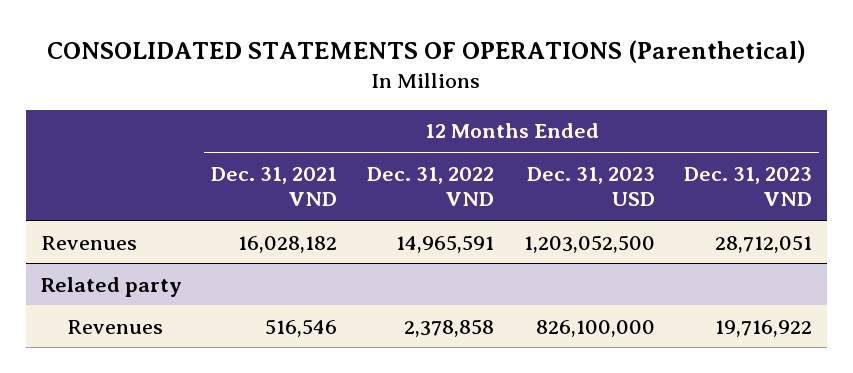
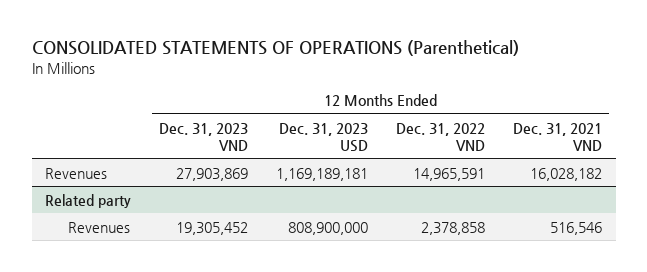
- | 12 Months Ended Dec. 31, 2021 VND | 12 Months Ended Dec. 31, 2022 VND | 12 Months Ended Dec. 31, 2023 USD | 12 Months Ended Dec. 31, 2023 VND
+ | 12 Months Ended Dec. 31, 2023 VND | 12 Months Ended Dec. 31, 2023 USD | 12 Months Ended Dec. 31, 2022 VND | 12 Months Ended Dec. 31, 2021 VND
- Revenues | 16,028,182 | 14,965,591 | 1,203,052,500 | 28,712,051
+ Revenues | 27,903,869 | 1,169,189,181 | 14,965,591 | 16,028,182
@ Related party
- Revenues | 516,546 | 2,378,858 | 826,100,000 | 19,716,922
+ Revenues | 19,305,452 | 808,900,000 | 2,378,858 | 516,546

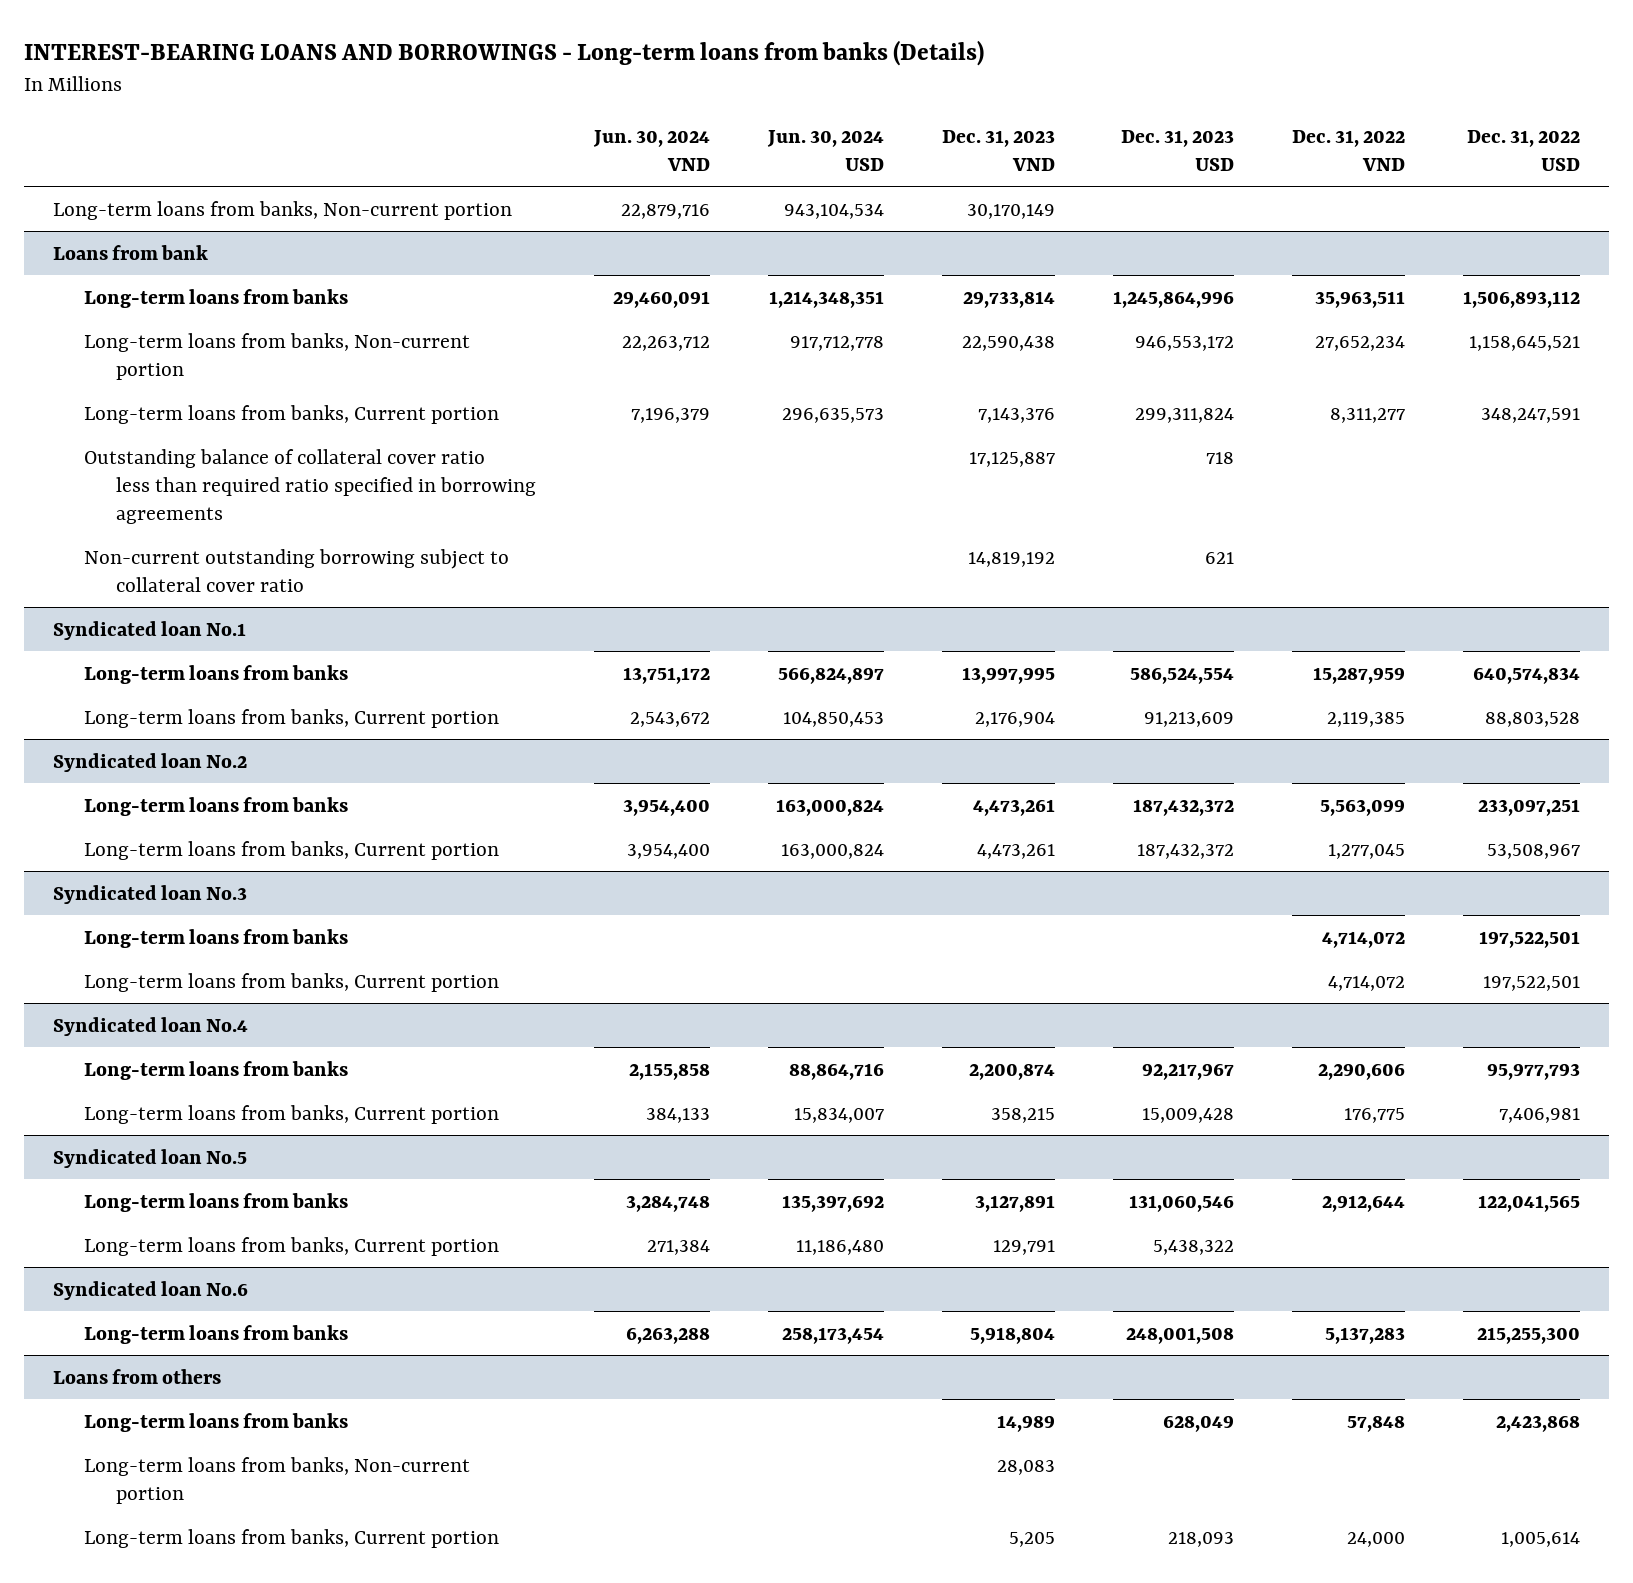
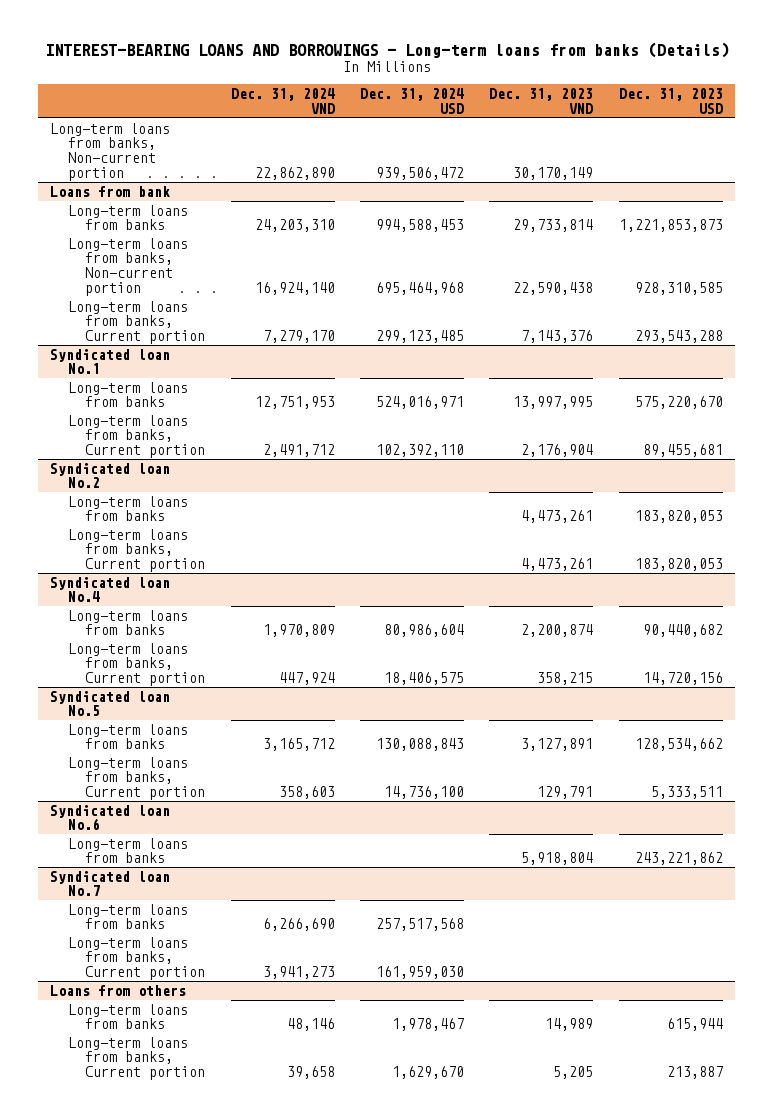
- | Jun. 30, 2024 VND | Jun. 30, 2024 USD | Dec. 31, 2023 VND | Dec. 31, 2023 USD | Dec. 31, 2022 VND | Dec. 31, 2022 USD
+ | Dec. 31, 2024 VND | Dec. 31, 2024 USD | Dec. 31, 2023 VND | Dec. 31, 2023 USD
@ Loans from bank
- Long-term loans from banks | 29,460,091 | 1,214,348,351 | 29,733,814 | 1,245,864,996 | 35,963,511 | 1,506,893,112
- Long-term loans from banks, Non-current portion | 22,263,712 | 917,712,778 | 22,590,438 | 946,553,172 | 27,652,234 | 1,158,645,521
- Long-term loans from banks, Current portion | 7,196,379 | 296,635,573 | 7,143,376 | 299,311,824 | 8,311,277 | 348,247,591
- Outstanding balance of collateral cover ratio less than required ratio specified in borrowing agreements | | | 17,125,887 | 718 | |
- Non-current outstanding borrowing subject to collateral cover ratio | | | 14,819,192 | 621 | |
+ Long-term loans from banks | 24,203,310 | 994,588,453 | 29,733,814 | 1,221,853,873
+ Long-term loans from banks, Non-current portion | 16,924,140 | 695,464,968 | 22,590,438 | 928,310,585
+ Long-term loans from banks, Current portion | 7,279,170 | 299,123,485 | 7,143,376 | 293,543,288
@ Syndicated loan No.1
- Long-term loans from banks | 13,751,172 | 566,824,897 | 13,997,995 | 586,524,554 | 15,287,959 | 640,574,834
- Long-term loans from banks, Current portion | 2,543,672 | 104,850,453 | 2,176,904 | 91,213,609 | 2,119,385 | 88,803,528
+ Long-term loans from banks | 12,751,953 | 524,016,971 | 13,997,995 | 575,220,670
+ Long-term loans from banks, Current portion | 2,491,712 | 102,392,110 | 2,176,904 | 89,455,681
@ Syndicated loan No.2
- Long-term loans from banks | 3,954,400 | 163,000,824 | 4,473,261 | 187,432,372 | 5,563,099 | 233,097,251
- Long-term loans from banks, Current portion | 3,954,400 | 163,000,824 | 4,473,261 | 187,432,372 | 1,277,045 | 53,508,967
- Syndicated loan No.3
- Long-term loans from banks | | | | | 4,714,072 | 197,522,501
- Long-term loans from banks, Current portion | | | | | 4,714,072 | 197,522,501
@ Syndicated loan No.2
+ Long-term loans from banks | | | 4,473,261 | 183,820,053
+ Long-term loans from banks, Current portion | | | 4,473,261 | 183,820,053
@ Syndicated loan No.4
- Long-term loans from banks | 2,155,858 | 88,864,716 | 2,200,874 | 92,217,967 | 2,290,606 | 95,977,793
- Long-term loans from banks, Current portion | 384,133 | 15,834,007 | 358,215 | 15,009,428 | 176,775 | 7,406,981
+ Long-term loans from banks | 1,970,809 | 80,986,604 | 2,200,874 | 90,440,682
+ Long-term loans from banks, Current portion | 447,924 | 18,406,575 | 358,215 | 14,720,156
@ Syndicated loan No.5
- Long-term loans from banks | 3,284,748 | 135,397,692 | 3,127,891 | 131,060,546 | 2,912,644 | 122,041,565
- Long-term loans from banks, Current portion | 271,384 | 11,186,480 | 129,791 | 5,438,322 | |
+ Long-term loans from banks | 3,165,712 | 130,088,843 | 3,127,891 | 128,534,662
+ Long-term loans from banks, Current portion | 358,603 | 14,736,100 | 129,791 | 5,333,511
@ Syndicated loan No.6
- Long-term loans from banks | 6,263,288 | 258,173,454 | 5,918,804 | 248,001,508 | 5,137,283 | 215,255,300
+ Long-term loans from banks | | | 5,918,804 | 243,221,862
+ Syndicated loan No.7
+ Long-term loans from banks | 6,266,690 | 257,517,568 | |
+ Long-term loans from banks, Current portion | 3,941,273 | 161,959,030 | |
@ Loans from others
- Long-term loans from banks | | | 14,989 | 628,049 | 57,848 | 2,423,868
- Long-term loans from banks, Non-current portion | | | 28,083 | | |
- Long-term loans from banks, Current portion | | | 5,205 | 218,093 | 24,000 | 1,005,614
+ Long-term loans from banks | 48,146 | 1,978,467 | 14,989 | 615,944
+ Long-term loans from banks, Current portion | 39,658 | 1,629,670 | 5,205 | 213,887

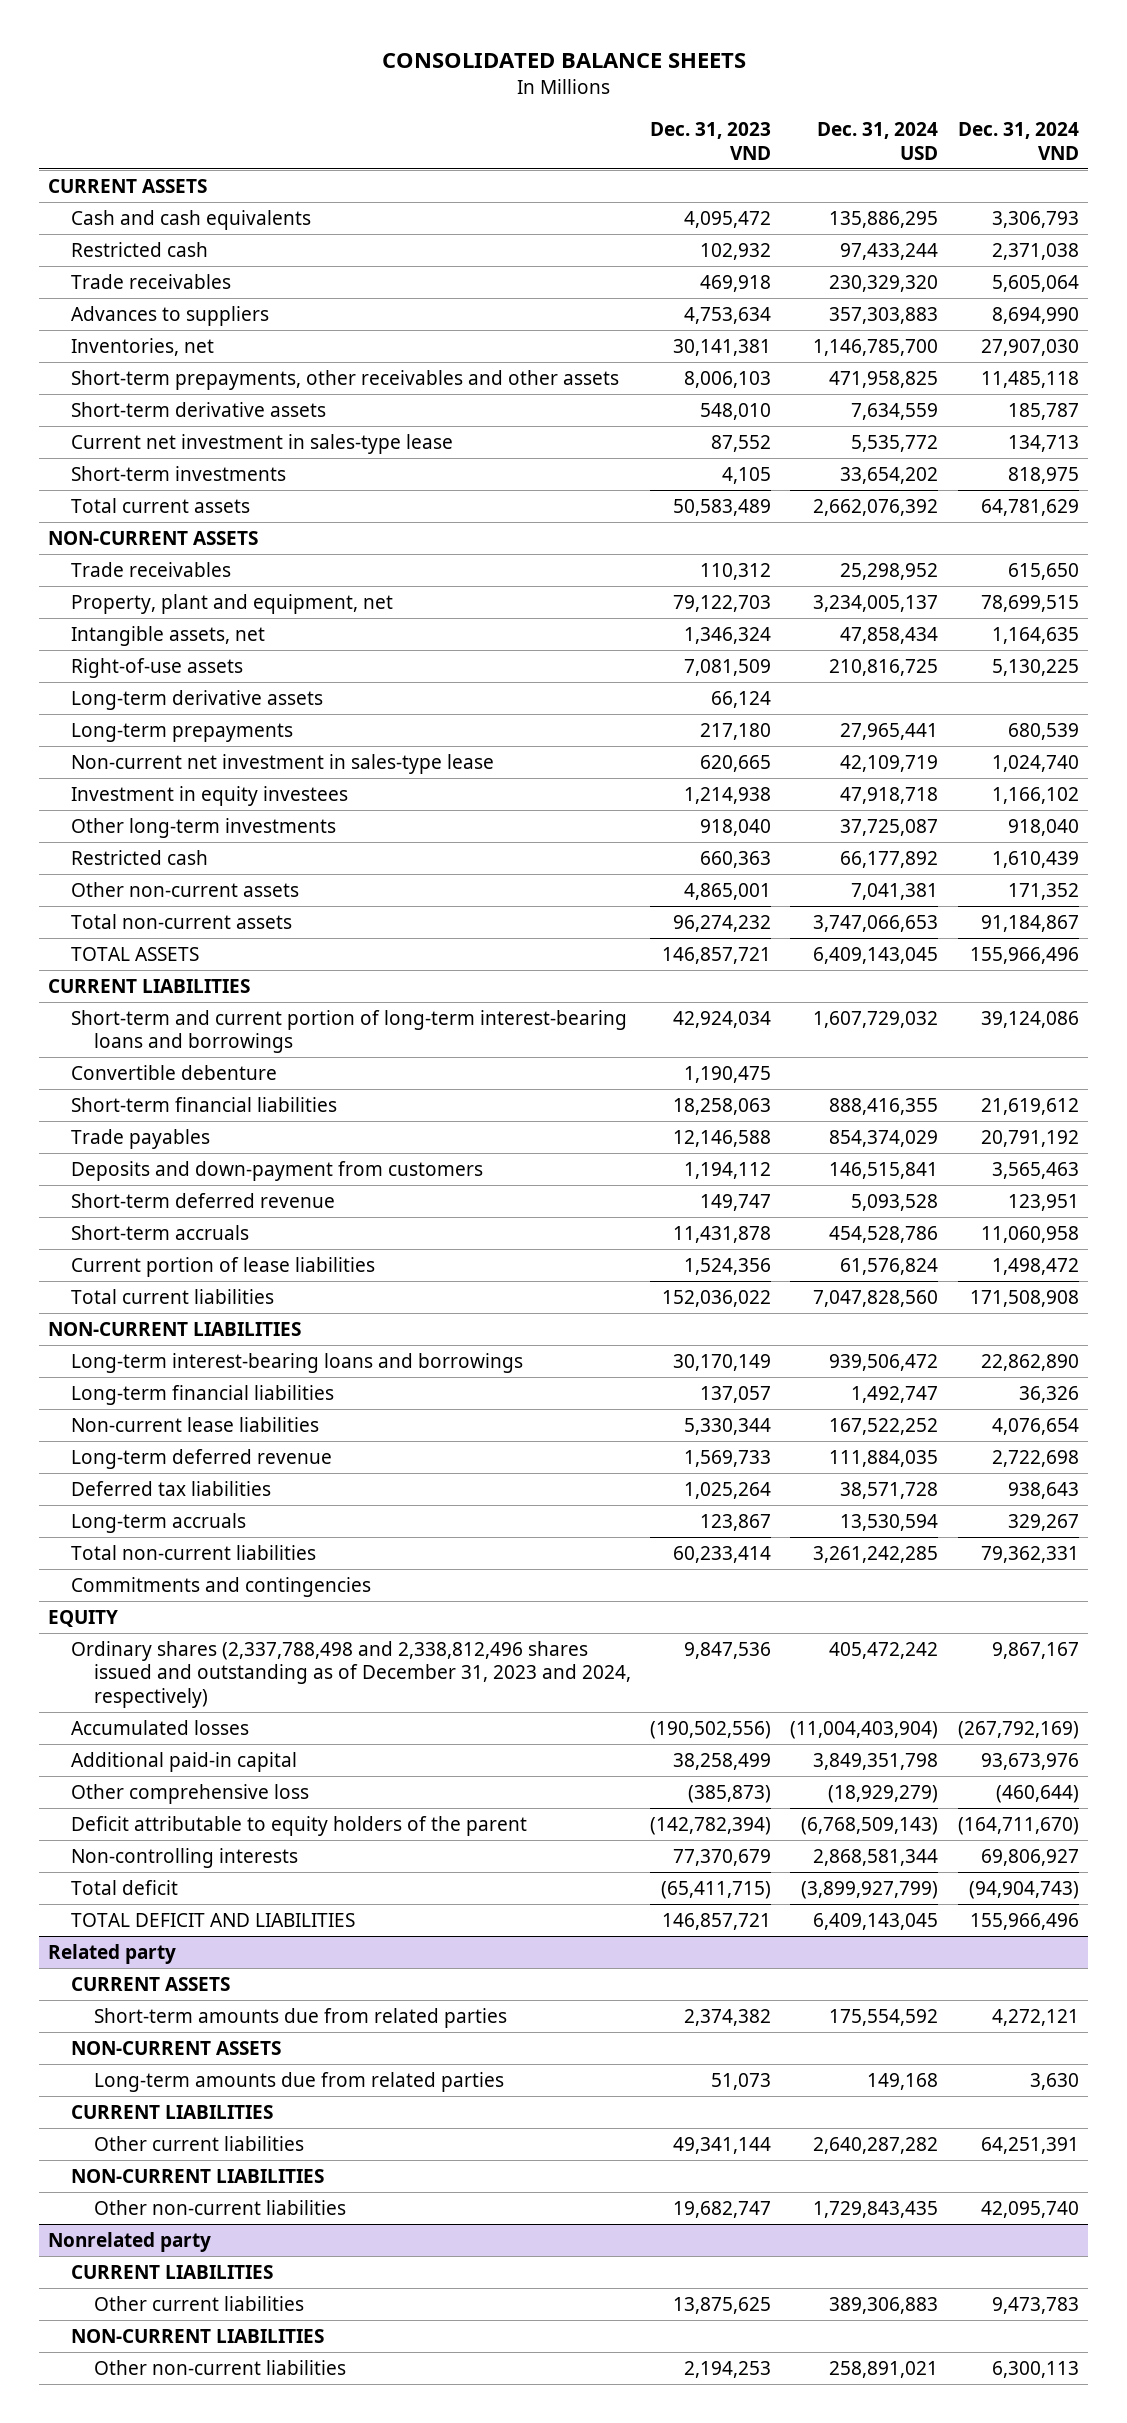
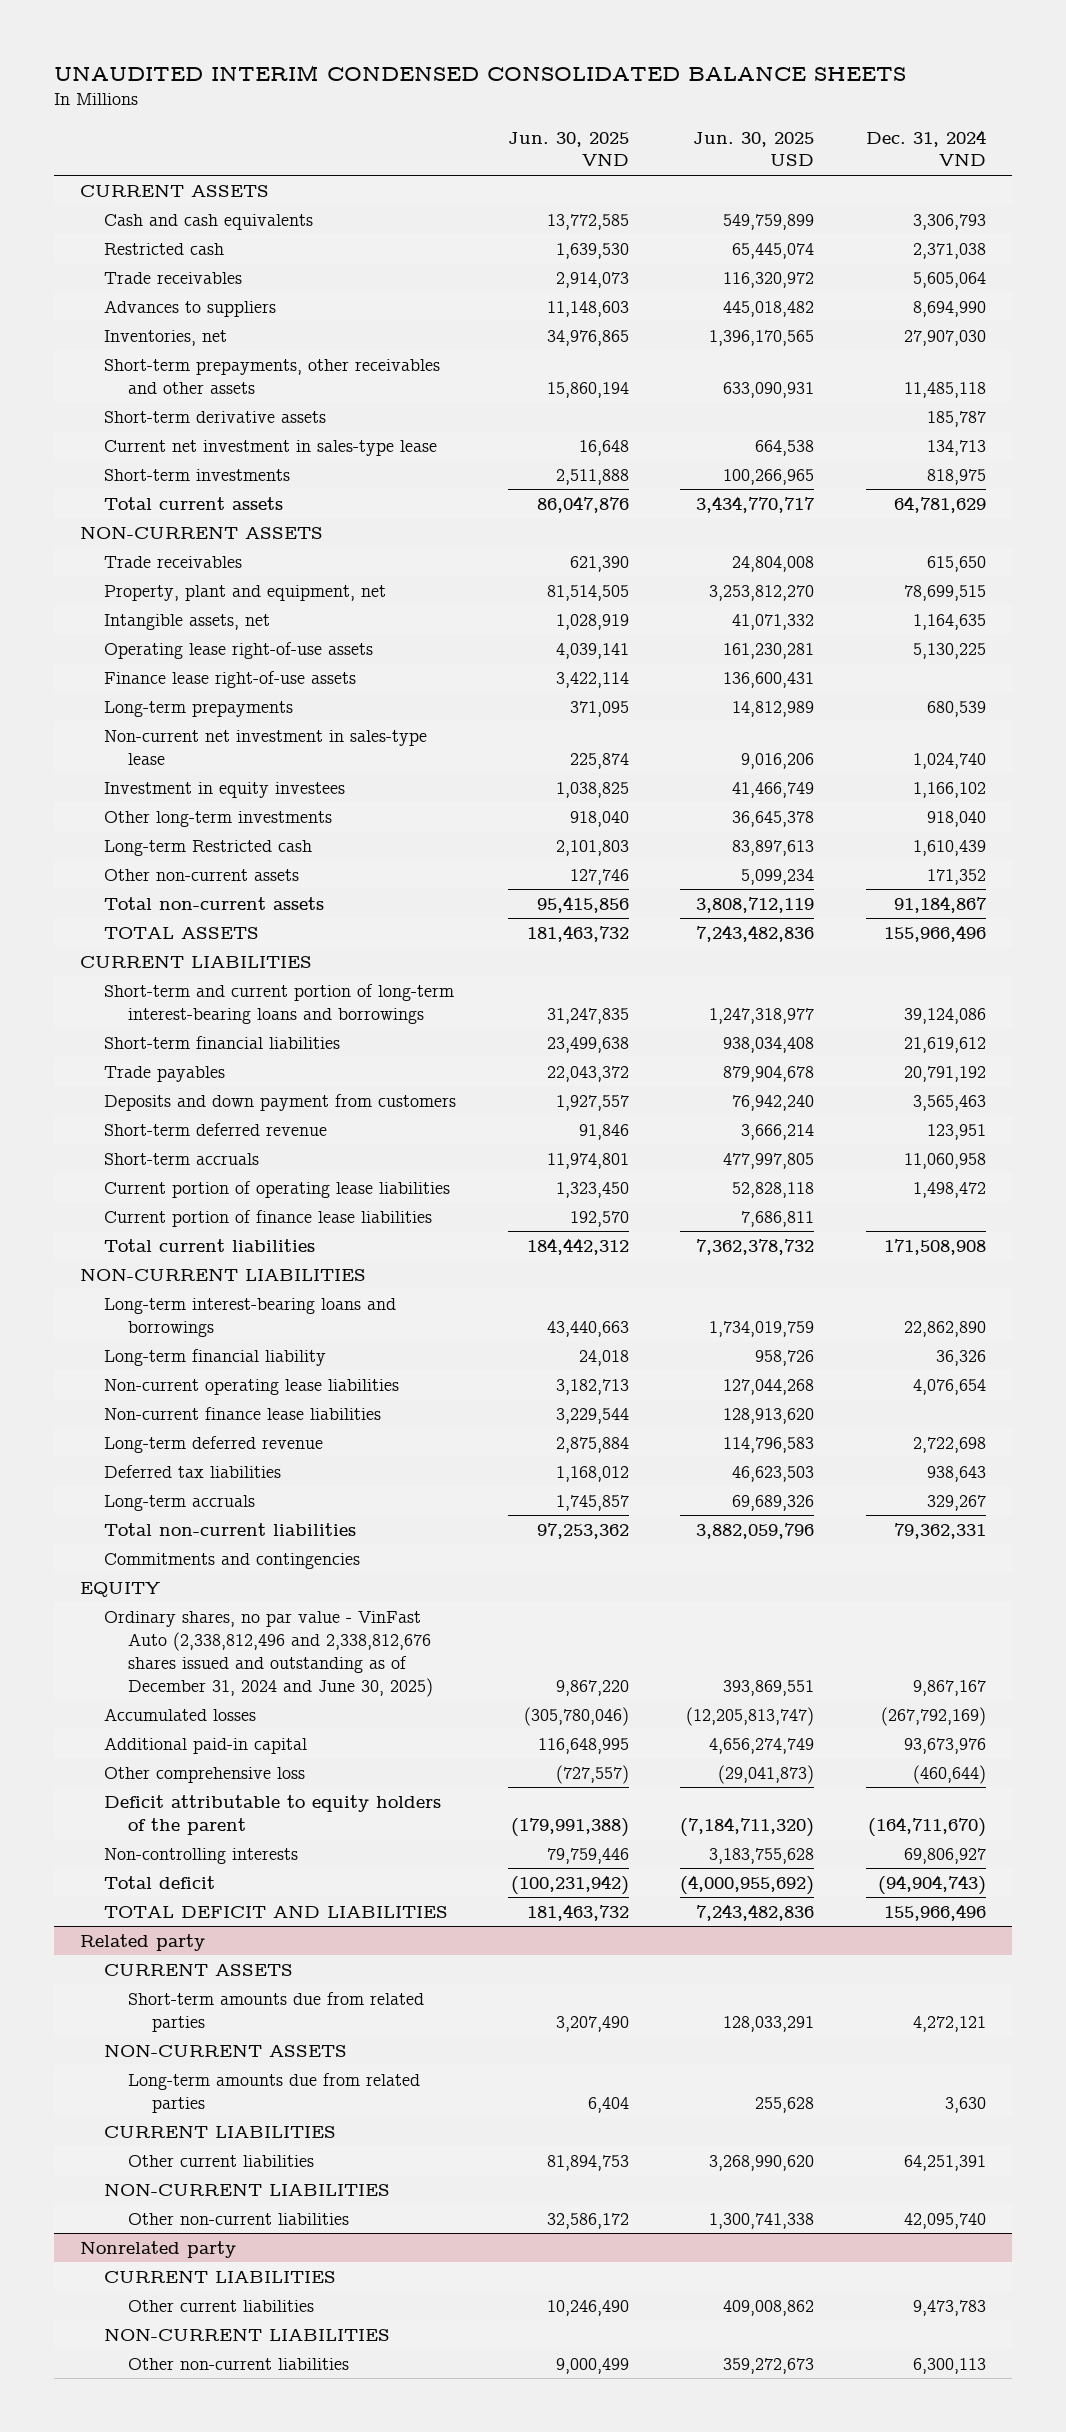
- CONSOLIDATED BALANCE SHEETS
+ UNAUDITED INTERIM CONDENSED CONSOLIDATED BALANCE SHEETS
- | Dec. 31, 2023 VND | Dec. 31, 2024 USD | Dec. 31, 2024 VND
+ | Jun. 30, 2025 VND | Jun. 30, 2025 USD | Dec. 31, 2024 VND
- Right-of-use assets | 7,081,509 | 210,816,725 | 5,130,225
- Long-term derivative assets | 66,124 | |
+ Operating lease right-of-use assets | 4,039,141 | 161,230,281 | 5,130,225
+ Finance lease right-of-use assets | 3,422,114 | 136,600,431 |
- Restricted cash | 660,363 | 66,177,892 | 1,610,439
+ Long-term Restricted cash | 2,101,803 | 83,897,613 | 1,610,439
- Convertible debenture | 1,190,475 | |
- Deposits and down-payment from customers | 1,194,112 | 146,515,841 | 3,565,463
+ Deposits and down payment from customers | 1,927,557 | 76,942,240 | 3,565,463
- Current portion of lease liabilities | 1,524,356 | 61,576,824 | 1,498,472
+ Current portion of operating lease liabilities | 1,323,450 | 52,828,118 | 1,498,472
+ Current portion of finance lease liabilities | 192,570 | 7,686,811 |
- Long-term financial liabilities | 137,057 | 1,492,747 | 36,326
- Non-current lease liabilities | 5,330,344 | 167,522,252 | 4,076,654
+ Long-term financial liability | 24,018 | 958,726 | 36,326
+ Non-current operating lease liabilities | 3,182,713 | 127,044,268 | 4,076,654
+ Non-current finance lease liabilities | 3,229,544 | 128,913,620 |
- Ordinary shares (2,337,788,498 and 2,338,812,496 shares issued and outstanding as of December 31, 2023 and 2024, respectively) | 9,847,536 | 405,472,242 | 9,867,167
+ Ordinary shares, no par value - VinFast Auto (2,338,812,496 and 2,338,812,676 shares issued and outstanding as of December 31, 2024 and June 30, 2025) | 9,867,220 | 393,869,551 | 9,867,167

